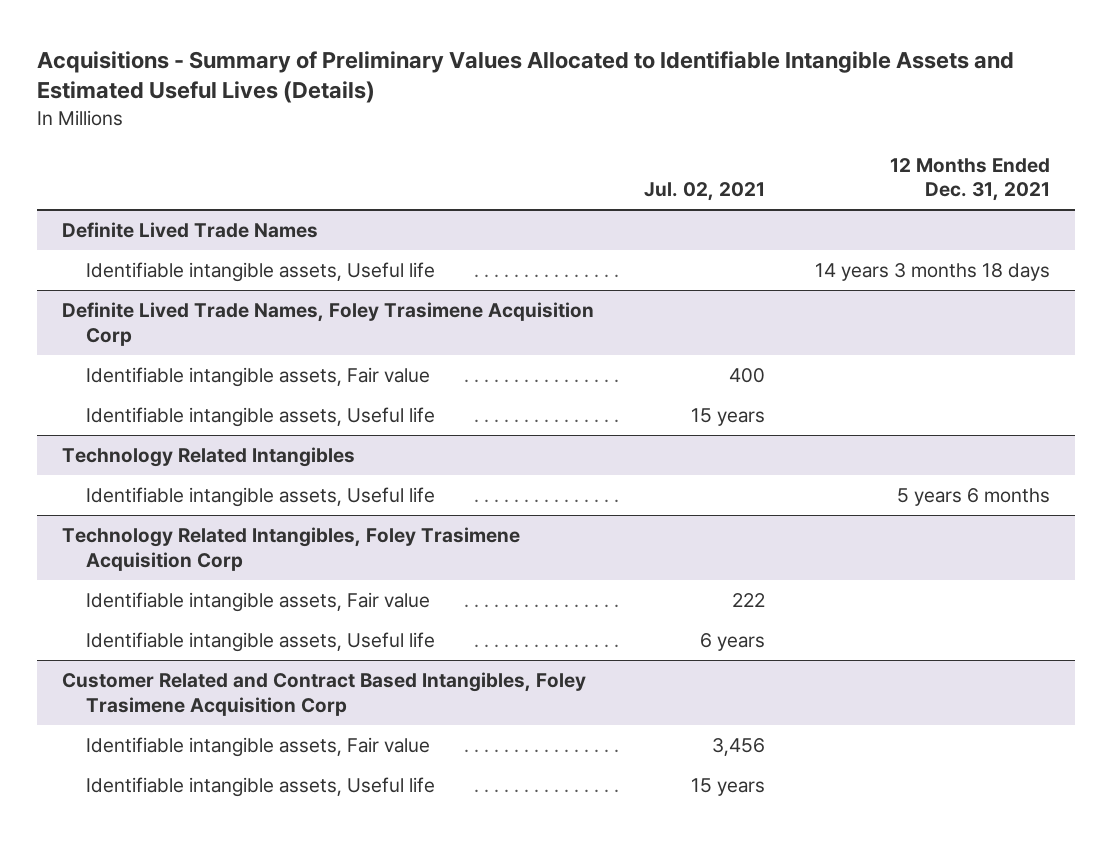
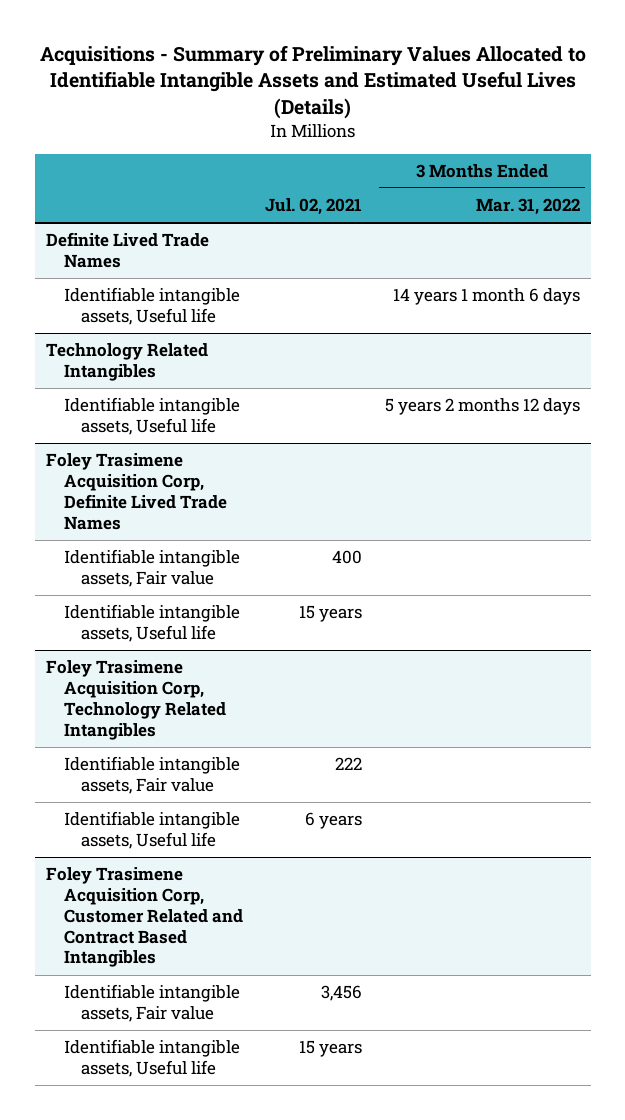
- | Jul. 02, 2021 | 12 Months Ended Dec. 31, 2021
+ | Jul. 02, 2021 | 3 Months Ended Mar. 31, 2022
- Definite Lived Trade Names, Foley Trasimene Acquisition Corp
- Identifiable intangible assets, Fair value | 400 |
- Identifiable intangible assets, Useful life | 15 years |
- Technology Related Intangibles, Foley Trasimene Acquisition Corp
+ Foley Trasimene Acquisition Corp, Definite Lived Trade Names
+ Identifiable intangible assets, Fair value | 400 |
+ Identifiable intangible assets, Useful life | 15 years |
+ Foley Trasimene Acquisition Corp, Technology Related Intangibles
- Customer Related and Contract Based Intangibles, Foley Trasimene Acquisition Corp
+ Foley Trasimene Acquisition Corp, Customer Related and Contract Based Intangibles

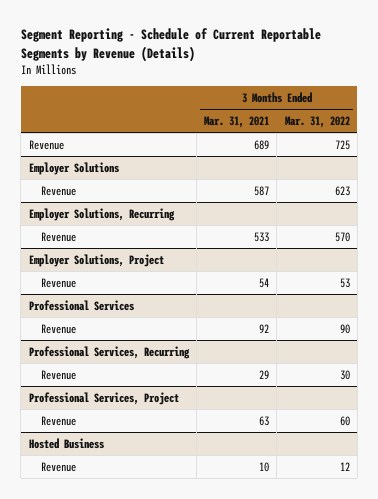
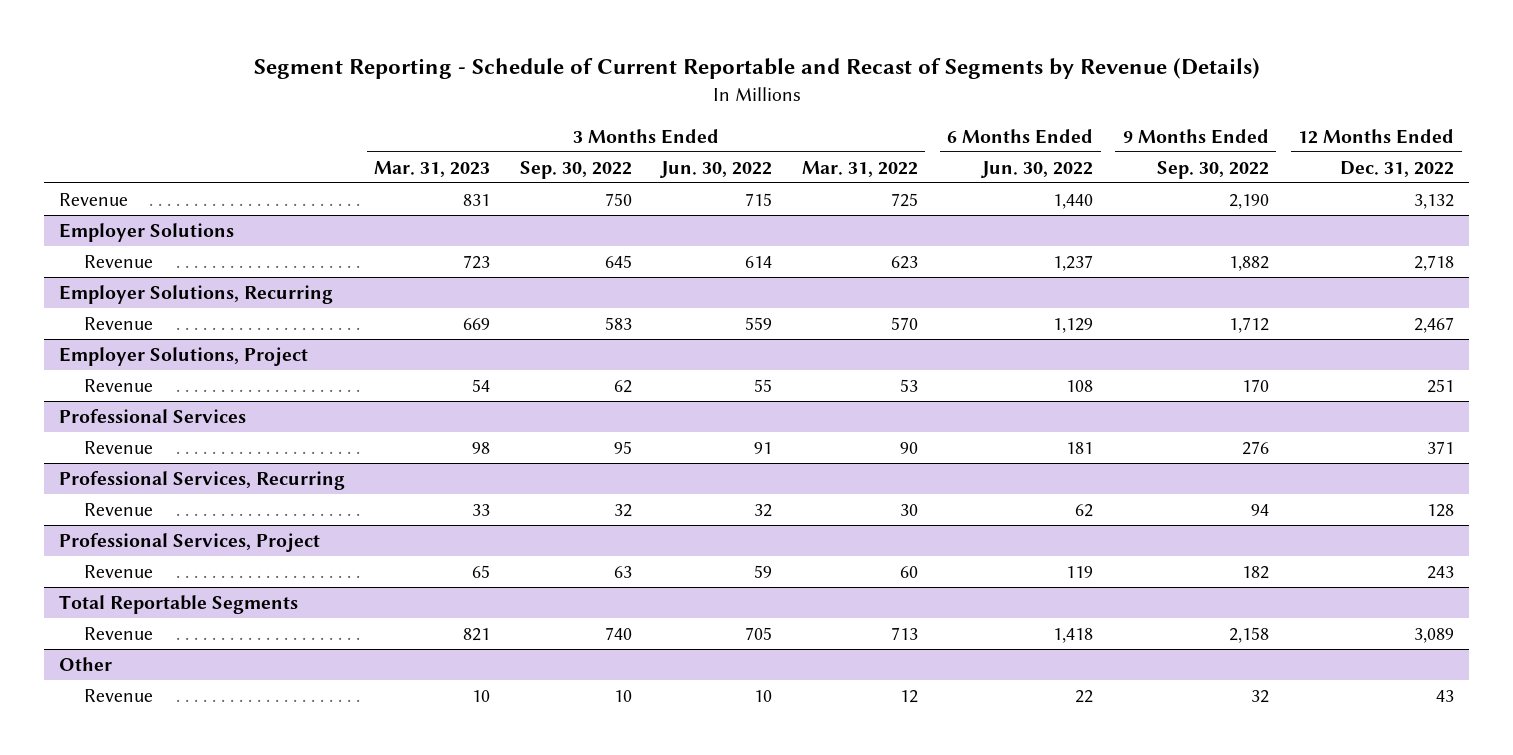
- Segment Reporting - Schedule of Current Reportable Segments by Revenue (Details)
+ Segment Reporting - Schedule of Current Reportable and Recast of Segments by Revenue (Details)
- | 3 Months Ended Mar. 31, 2021 | 3 Months Ended Mar. 31, 2022
+ | 3 Months Ended Mar. 31, 2023 | 3 Months Ended Sep. 30, 2022 | 3 Months Ended Jun. 30, 2022 | 3 Months Ended Mar. 31, 2022 | 6 Months Ended Jun. 30, 2022 | 9 Months Ended Sep. 30, 2022 | 12 Months Ended Dec. 31, 2022
- Hosted Business
+ Total Reportable Segments
+ Revenue | 821 | 740 | 705 | 713 | 1,418 | 2,158 | 3,089
+ Other

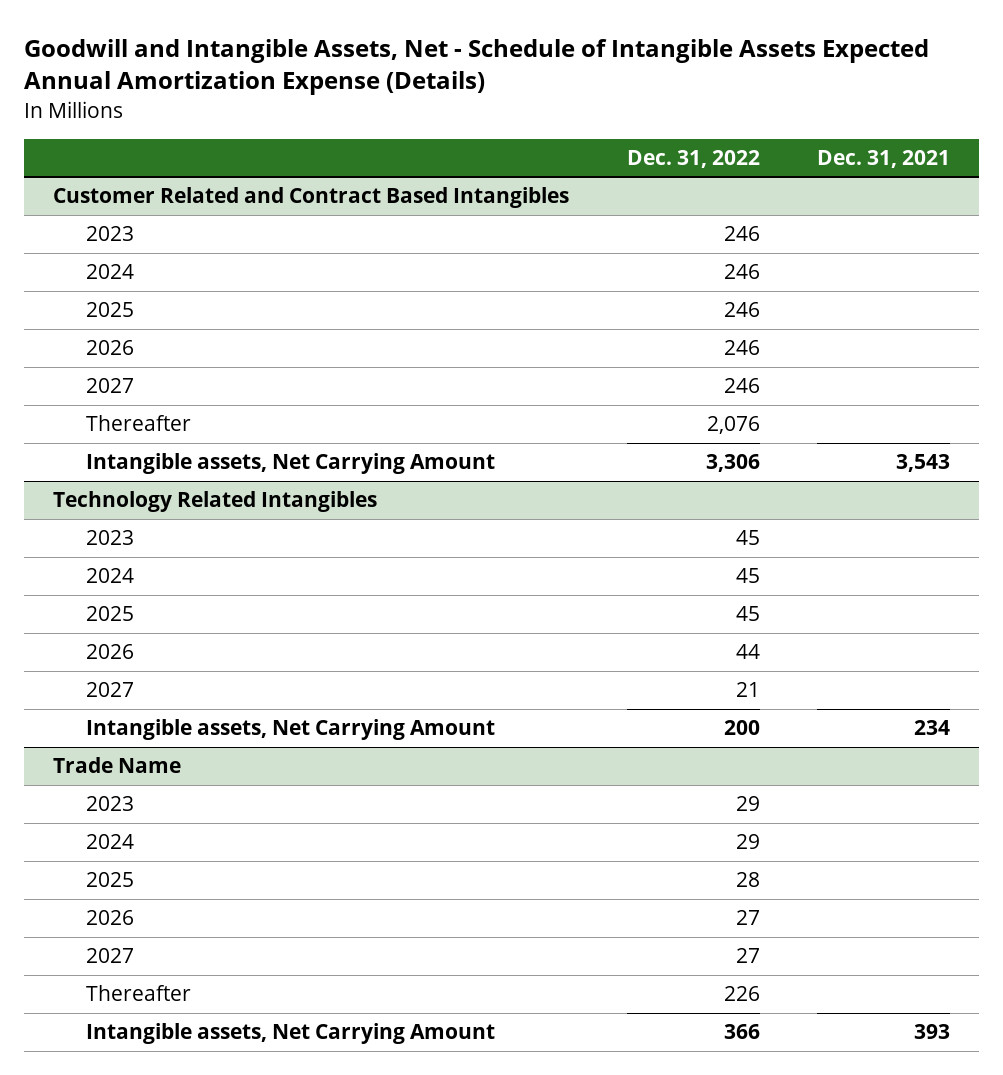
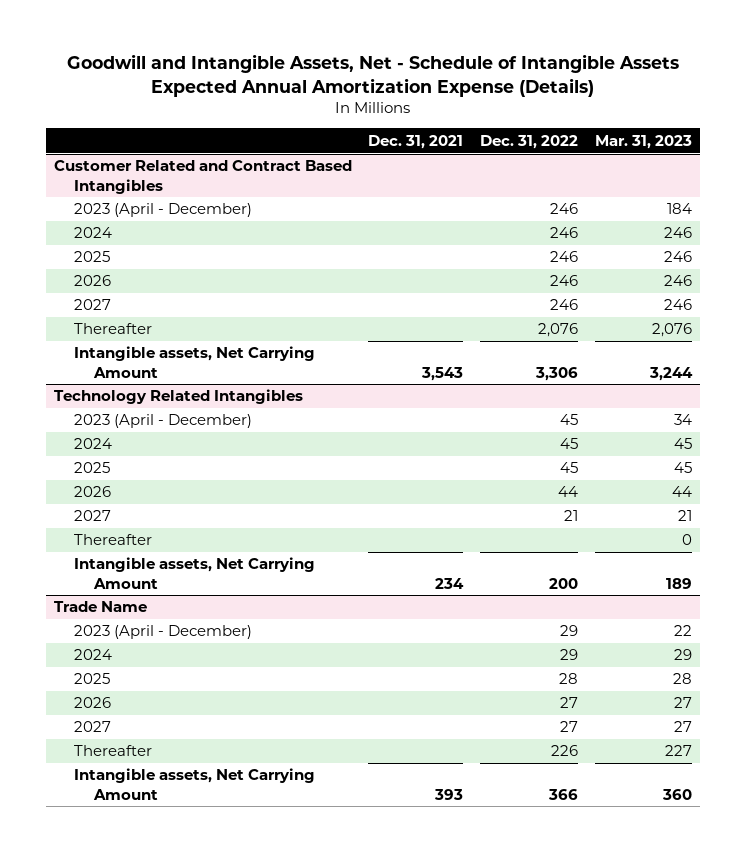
- | Dec. 31, 2022 | Dec. 31, 2021
+ | Dec. 31, 2021 | Dec. 31, 2022 | Mar. 31, 2023
@ Customer Related and Contract Based Intangibles
- 2023 | 246 |
+ 2023 (April - December) | | 246 | 184
@ Technology Related Intangibles
- 2023 | 45 |
+ 2023 (April - December) | | 45 | 34
+ Thereafter | | | 0
@ Trade Name
- 2023 | 29 |
+ 2023 (April - December) | | 29 | 22

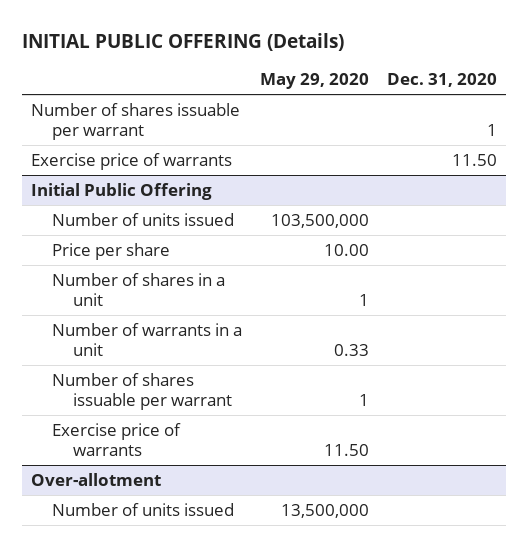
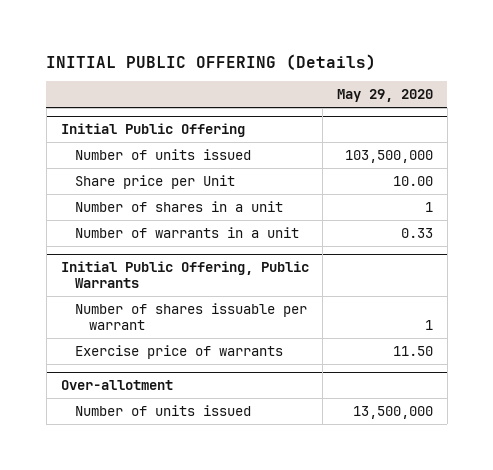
- | May 29, 2020 | Dec. 31, 2020
+ | May 29, 2020
- Number of shares issuable per warrant | | 1
- Exercise price of warrants | | 11.50
@ Initial Public Offering
- Price per share | 10.00 |
+ Share price per Unit | 10.00
+ Initial Public Offering, Public Warrants

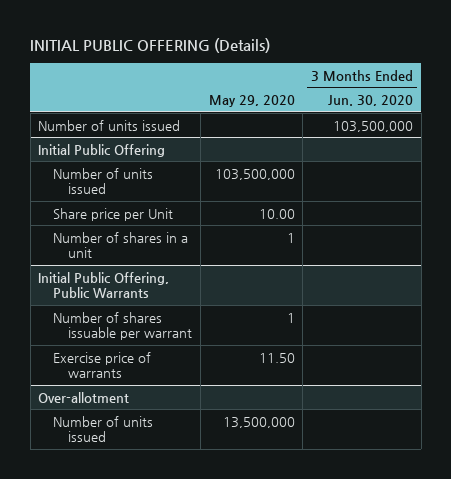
- | May 29, 2020
+ | May 29, 2020 | 3 Months Ended Jun. 30, 2020
+ Number of units issued | | 103,500,000
@ Initial Public Offering
- Number of warrants in a unit | 0.33

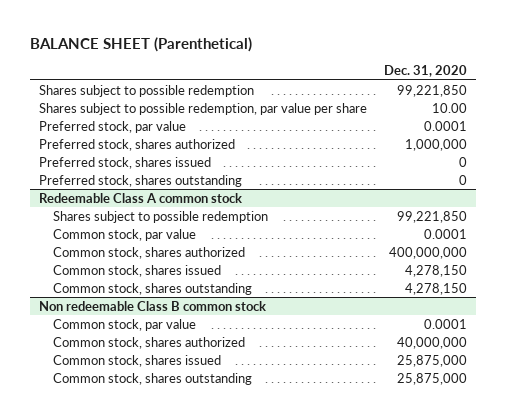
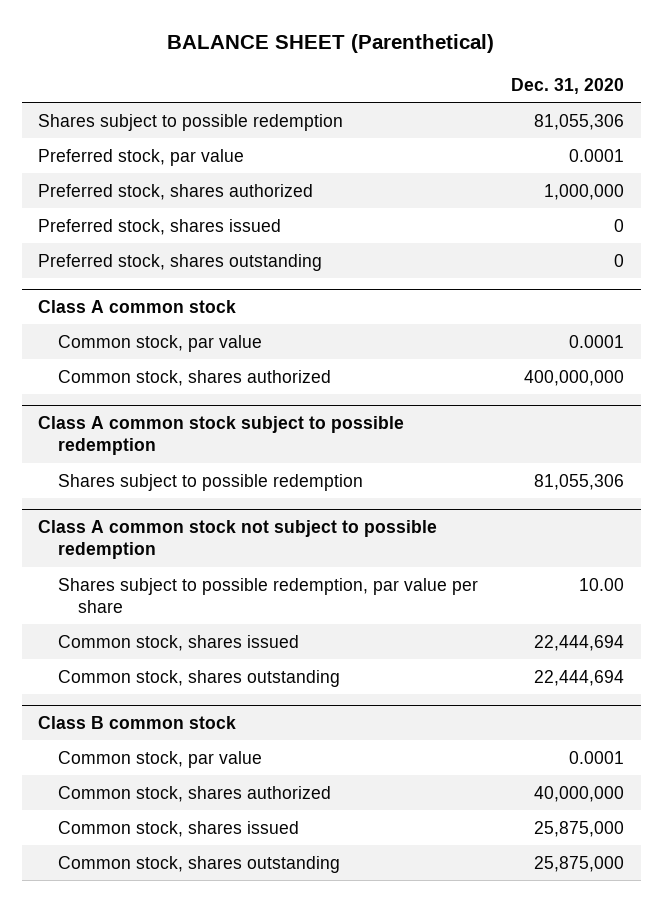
- Shares subject to possible redemption | 99,221,850
- Shares subject to possible redemption, par value per share | 10.00
+ Shares subject to possible redemption | 81,055,306
- Redeemable Class A common stock
- Shares subject to possible redemption | 99,221,850
+ Class A common stock
- Common stock, shares issued | 4,278,150
- Common stock, shares outstanding | 4,278,150
- Non redeemable Class B common stock
+ Class A common stock subject to possible redemption
+ Shares subject to possible redemption | 81,055,306
+ Class A common stock not subject to possible redemption
+ Shares subject to possible redemption, par value per share | 10.00
+ Common stock, shares issued | 22,444,694
+ Common stock, shares outstanding | 22,444,694
+ Class B common stock

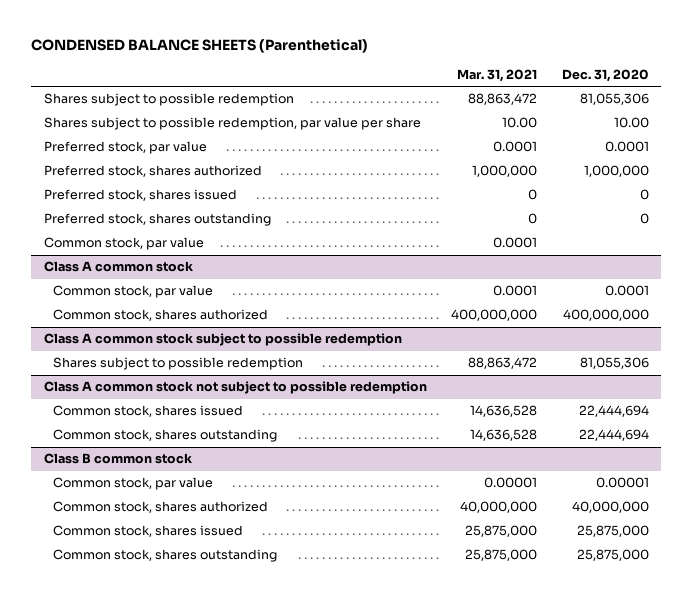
- BALANCE SHEET (Parenthetical)
+ CONDENSED BALANCE SHEETS (Parenthetical)
- | Dec. 31, 2020
+ | Mar. 31, 2021 | Dec. 31, 2020
+ Shares subject to possible redemption, par value per share | 10.00 | 10.00
+ Common stock, par value | 0.0001 |
@ Class A common stock not subject to possible redemption
- Shares subject to possible redemption, par value per share | 10.00
@ Class B common stock
- Common stock, par value | 0.0001
+ Common stock, par value | 0.00001 | 0.00001

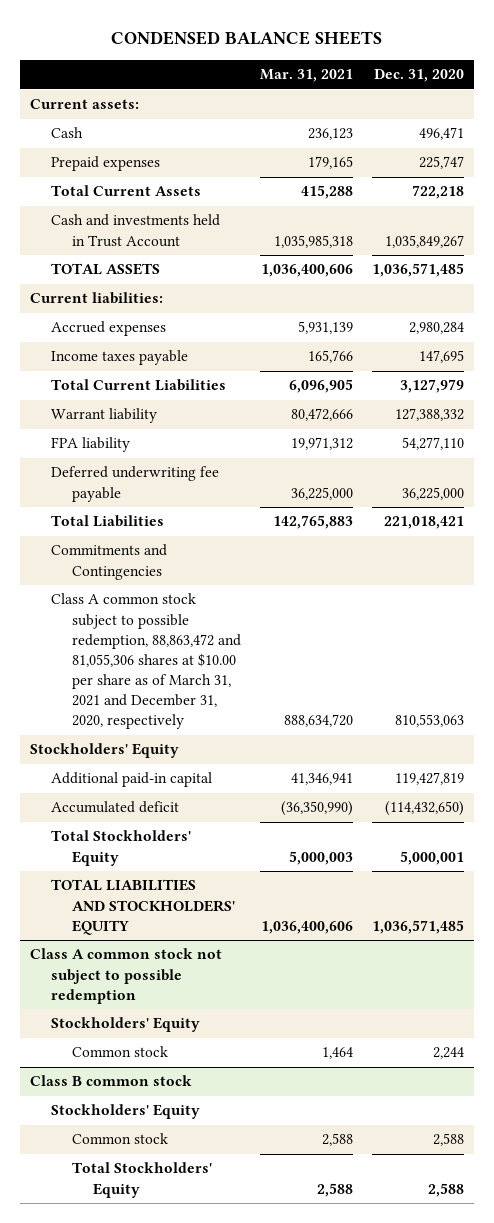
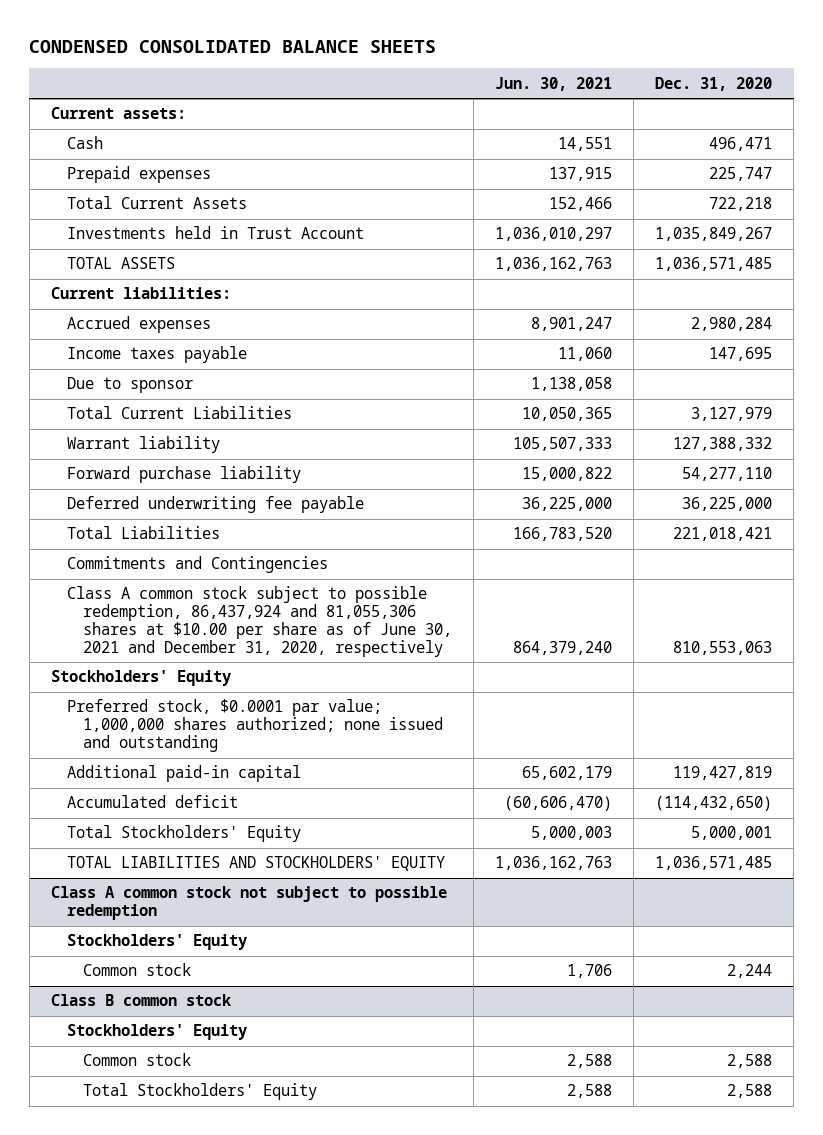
- CONDENSED BALANCE SHEETS
+ CONDENSED CONSOLIDATED BALANCE SHEETS
- | Mar. 31, 2021 | Dec. 31, 2020
+ | Jun. 30, 2021 | Dec. 31, 2020
- Cash and investments held in Trust Account | 1,035,985,318 | 1,035,849,267
+ Investments held in Trust Account | 1,036,010,297 | 1,035,849,267
+ Due to sponsor | 1,138,058 |
- FPA liability | 19,971,312 | 54,277,110
+ Forward purchase liability | 15,000,822 | 54,277,110
- Class A common stock subject to possible redemption, 88,863,472 and 81,055,306 shares at $10.00 per share as of March 31, 2021 and December 31, 2020, respectively | 888,634,720 | 810,553,063
+ Class A common stock subject to possible redemption, 86,437,924 and 81,055,306 shares at $10.00 per share as of June 30, 2021 and December 31, 2020, respectively | 864,379,240 | 810,553,063
+ Preferred stock, $0.0001 par value; 1,000,000 shares authorized; none issued and outstanding

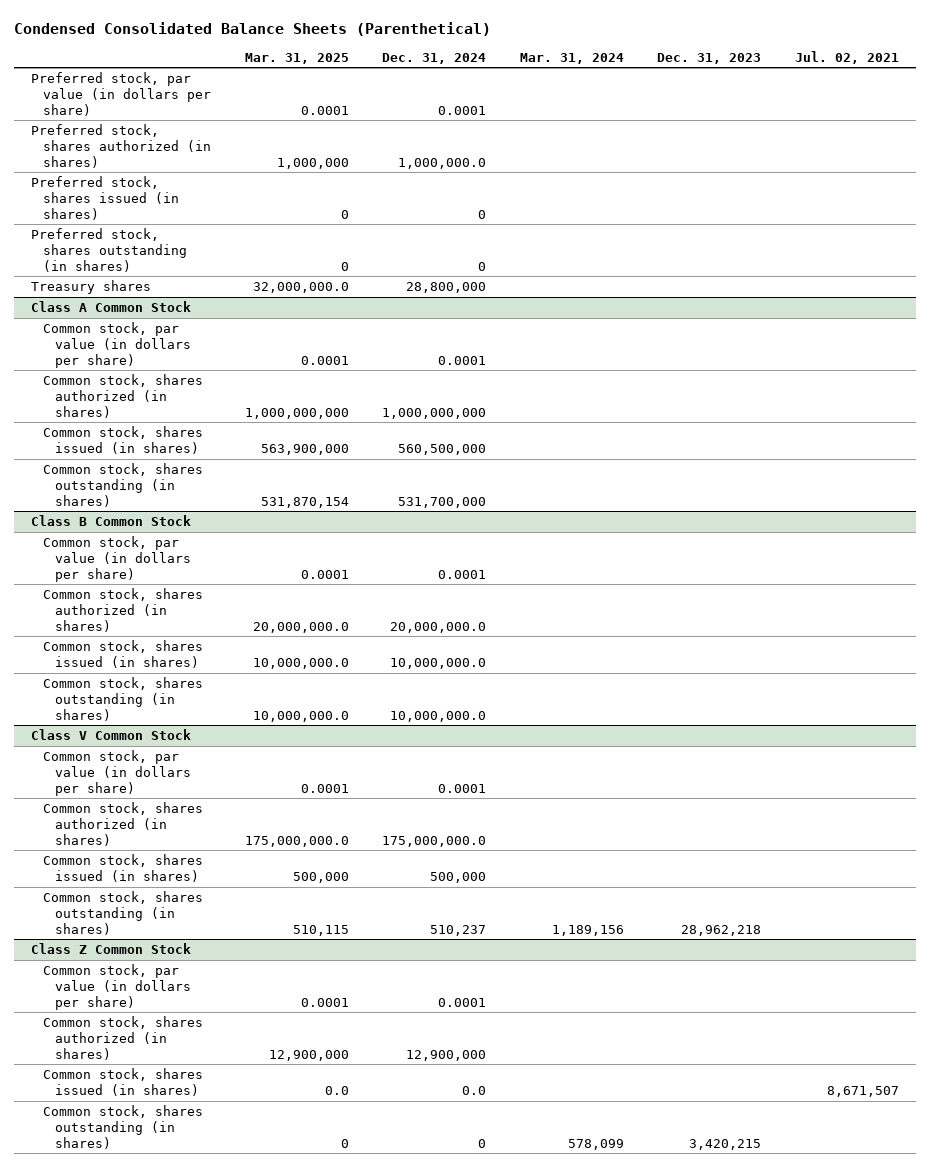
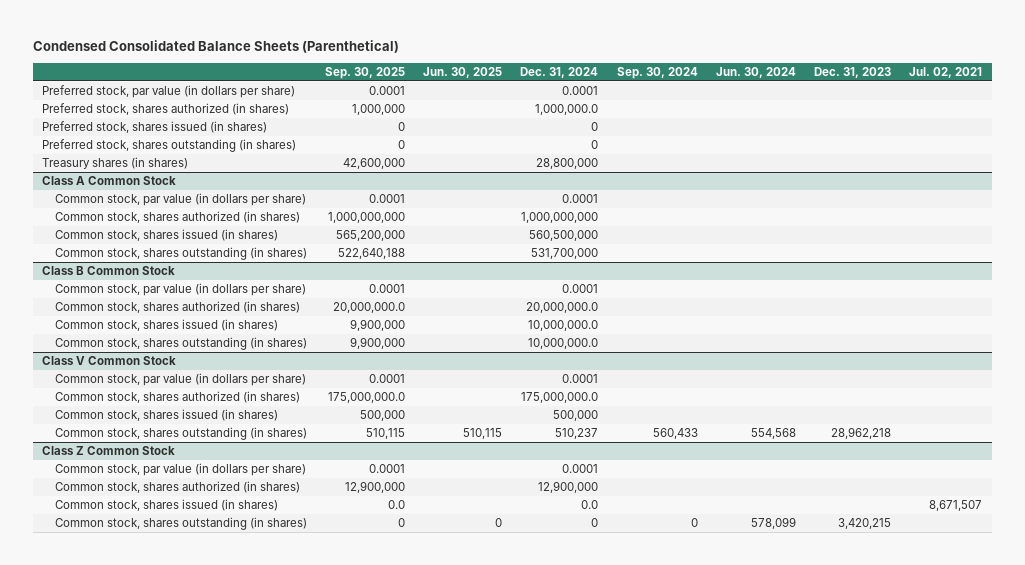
- | Mar. 31, 2025 | Dec. 31, 2024 | Mar. 31, 2024 | Dec. 31, 2023 | Jul. 02, 2021
+ | Sep. 30, 2025 | Jun. 30, 2025 | Dec. 31, 2024 | Sep. 30, 2024 | Jun. 30, 2024 | Dec. 31, 2023 | Jul. 02, 2021
- Treasury shares | 32,000,000.0 | 28,800,000 | | |
+ Treasury shares (in shares) | 42,600,000 | | 28,800,000 | | | |

